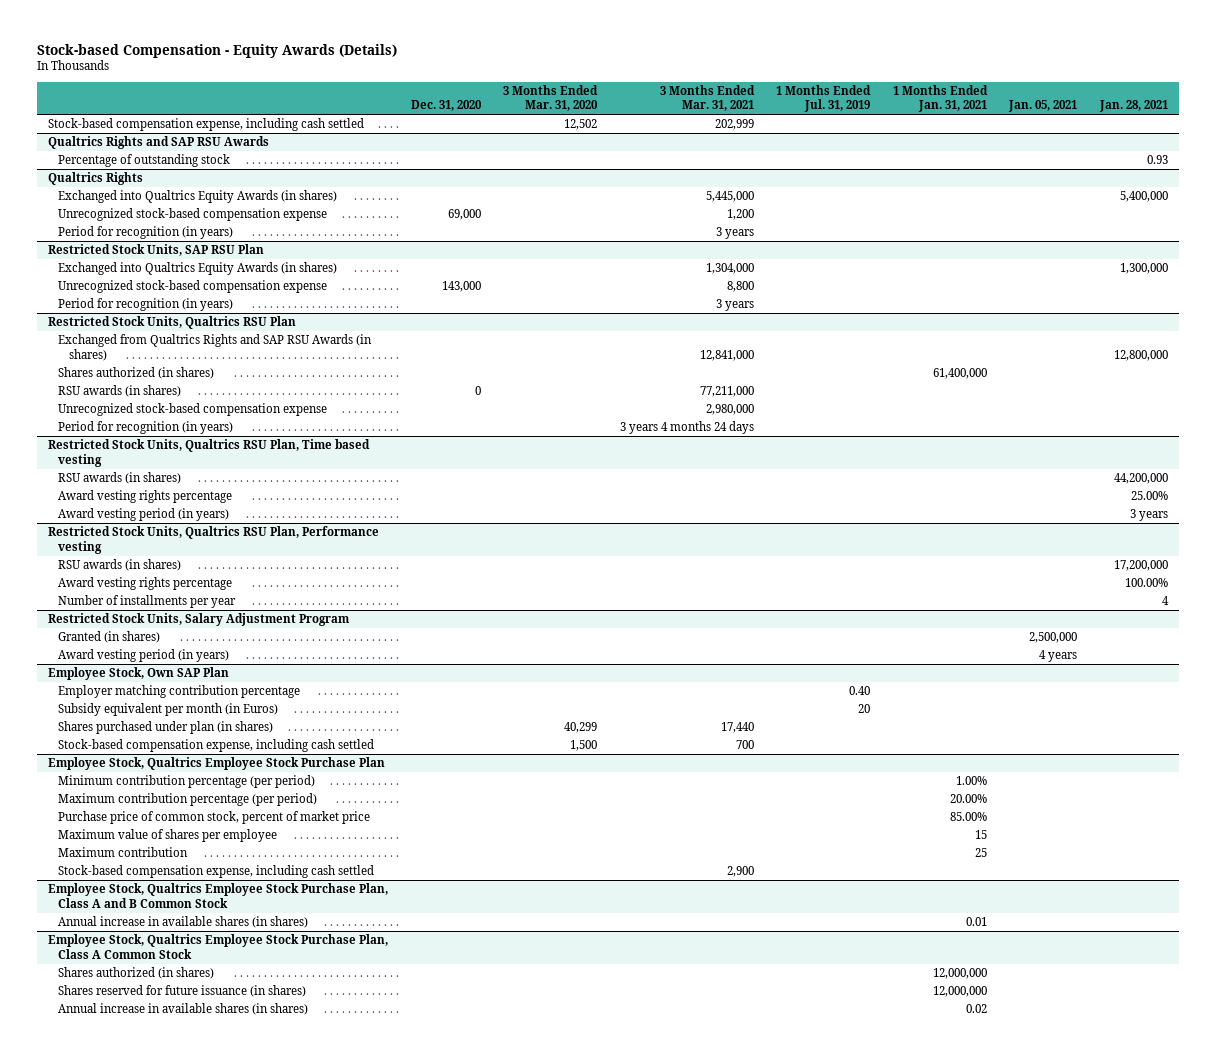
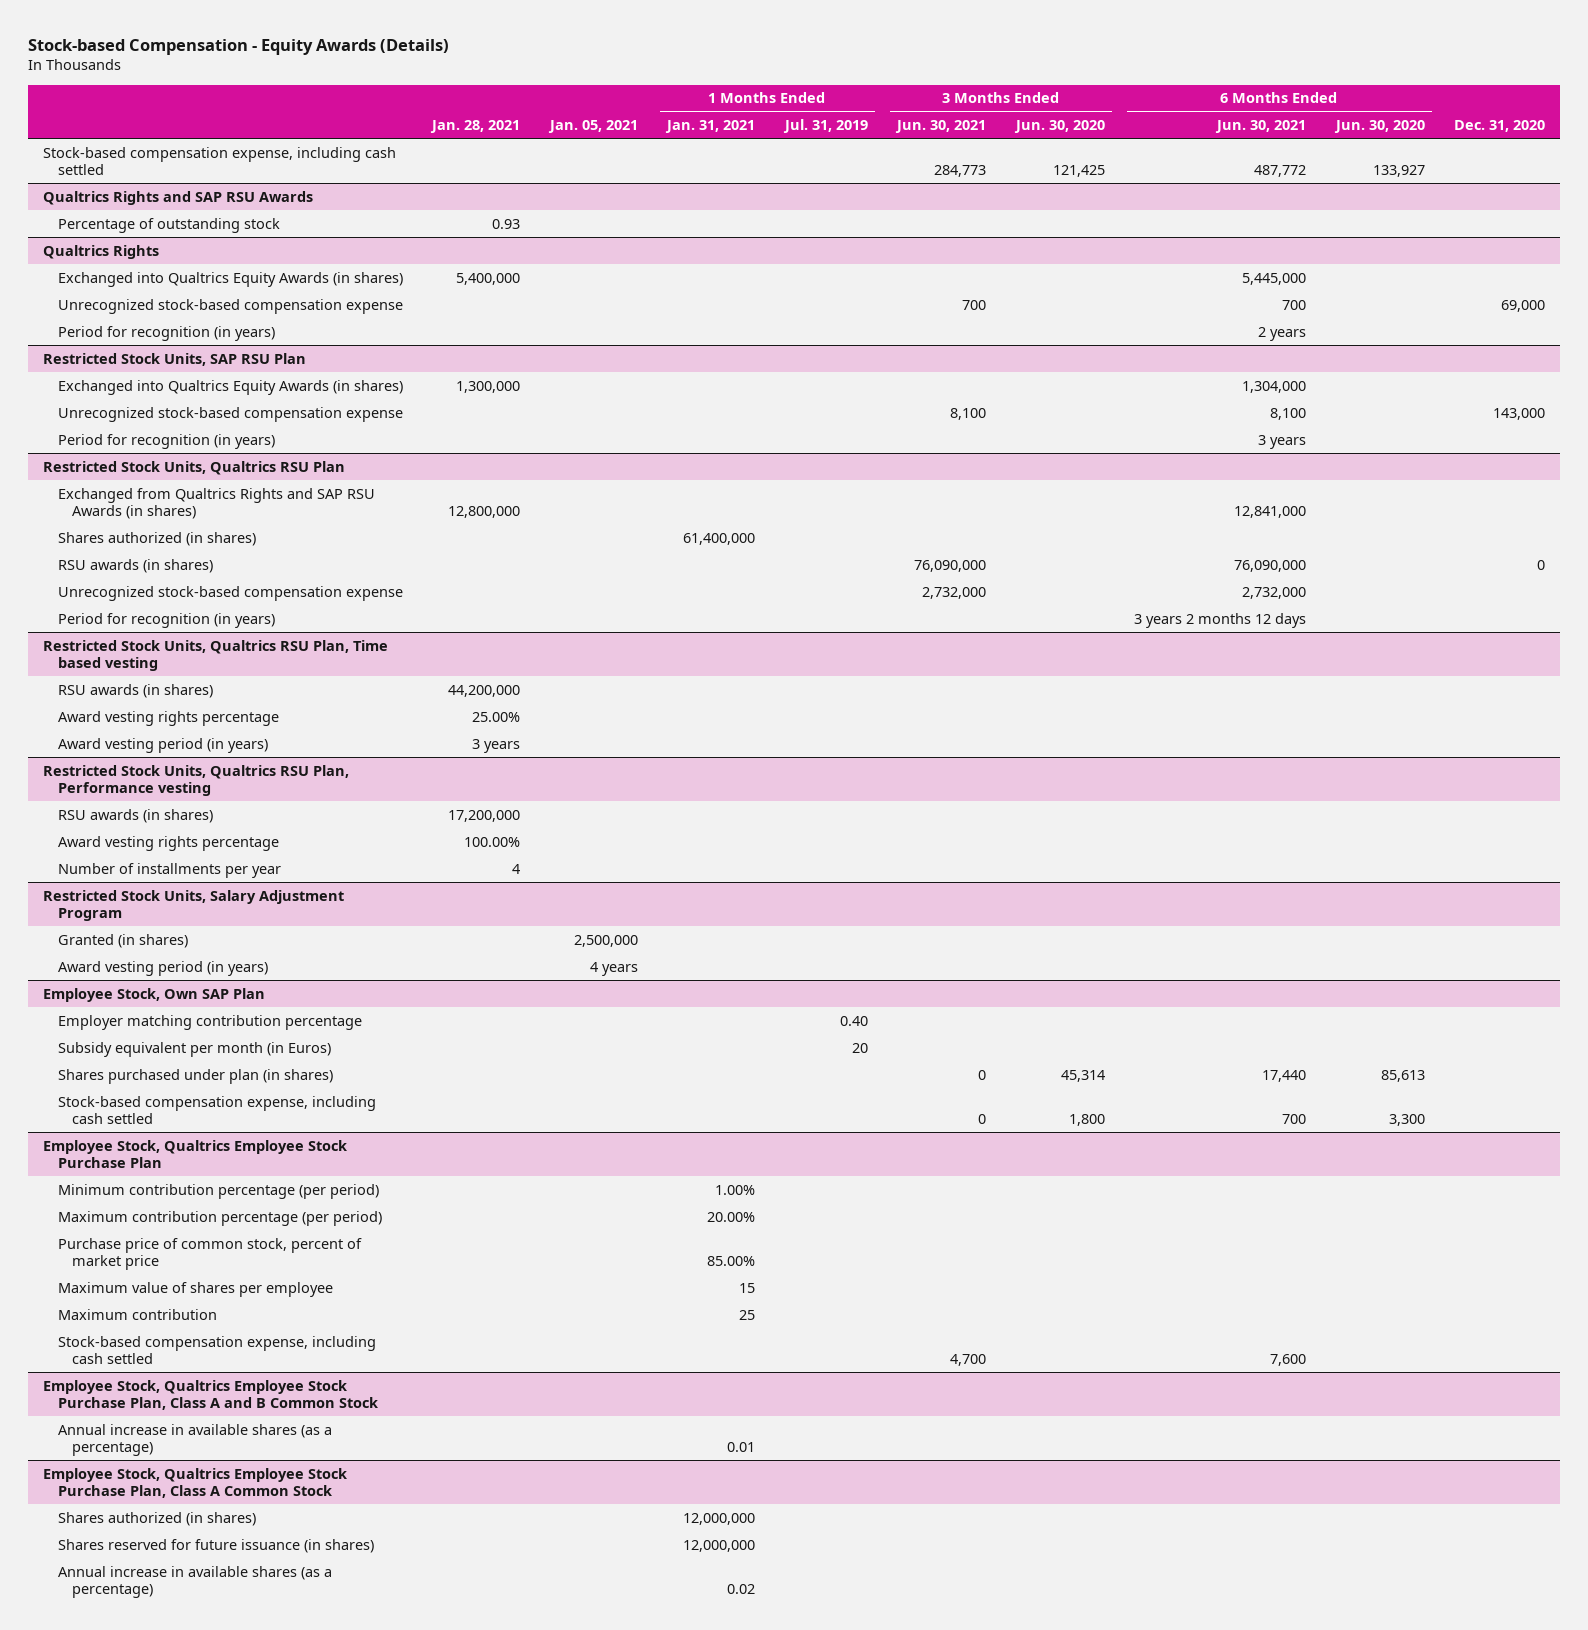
- | Dec. 31, 2020 | 3 Months Ended Mar. 31, 2020 | 3 Months Ended Mar. 31, 2021 | 1 Months Ended Jul. 31, 2019 | 1 Months Ended Jan. 31, 2021 | Jan. 05, 2021 | Jan. 28, 2021
+ | Jan. 28, 2021 | Jan. 05, 2021 | 1 Months Ended Jan. 31, 2021 | 1 Months Ended Jul. 31, 2019 | 3 Months Ended Jun. 30, 2021 | 3 Months Ended Jun. 30, 2020 | 6 Months Ended Jun. 30, 2021 | 6 Months Ended Jun. 30, 2020 | Dec. 31, 2020
@ Employee Stock, Qualtrics Employee Stock Purchase Plan, Class A and B Common Stock
- Annual increase in available shares (in shares) | | | | | 0.01 | |
+ Annual increase in available shares (as a percentage) | | | 0.01 | | | | | |
@ Employee Stock, Qualtrics Employee Stock Purchase Plan, Class A Common Stock
- Annual increase in available shares (in shares) | | | | | 0.02 | |
+ Annual increase in available shares (as a percentage) | | | 0.02 | | | | | |

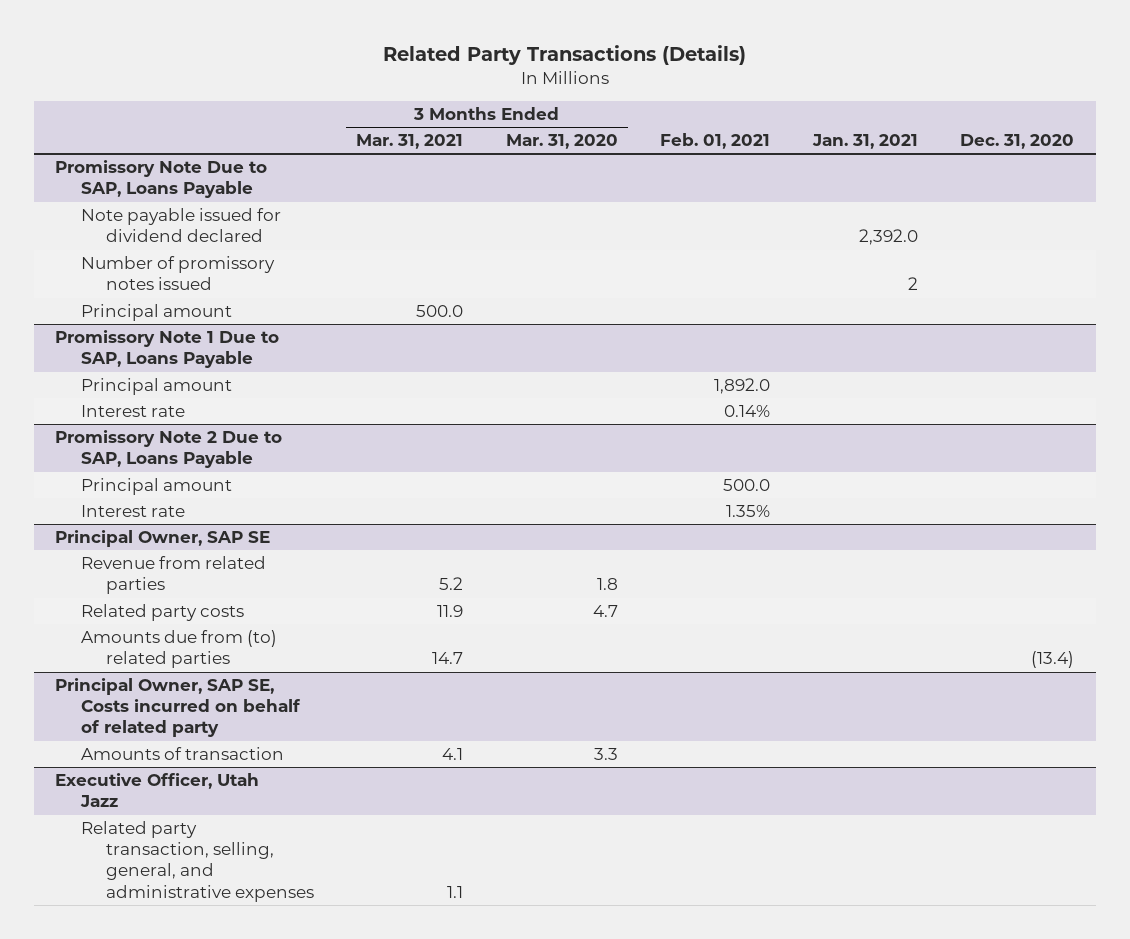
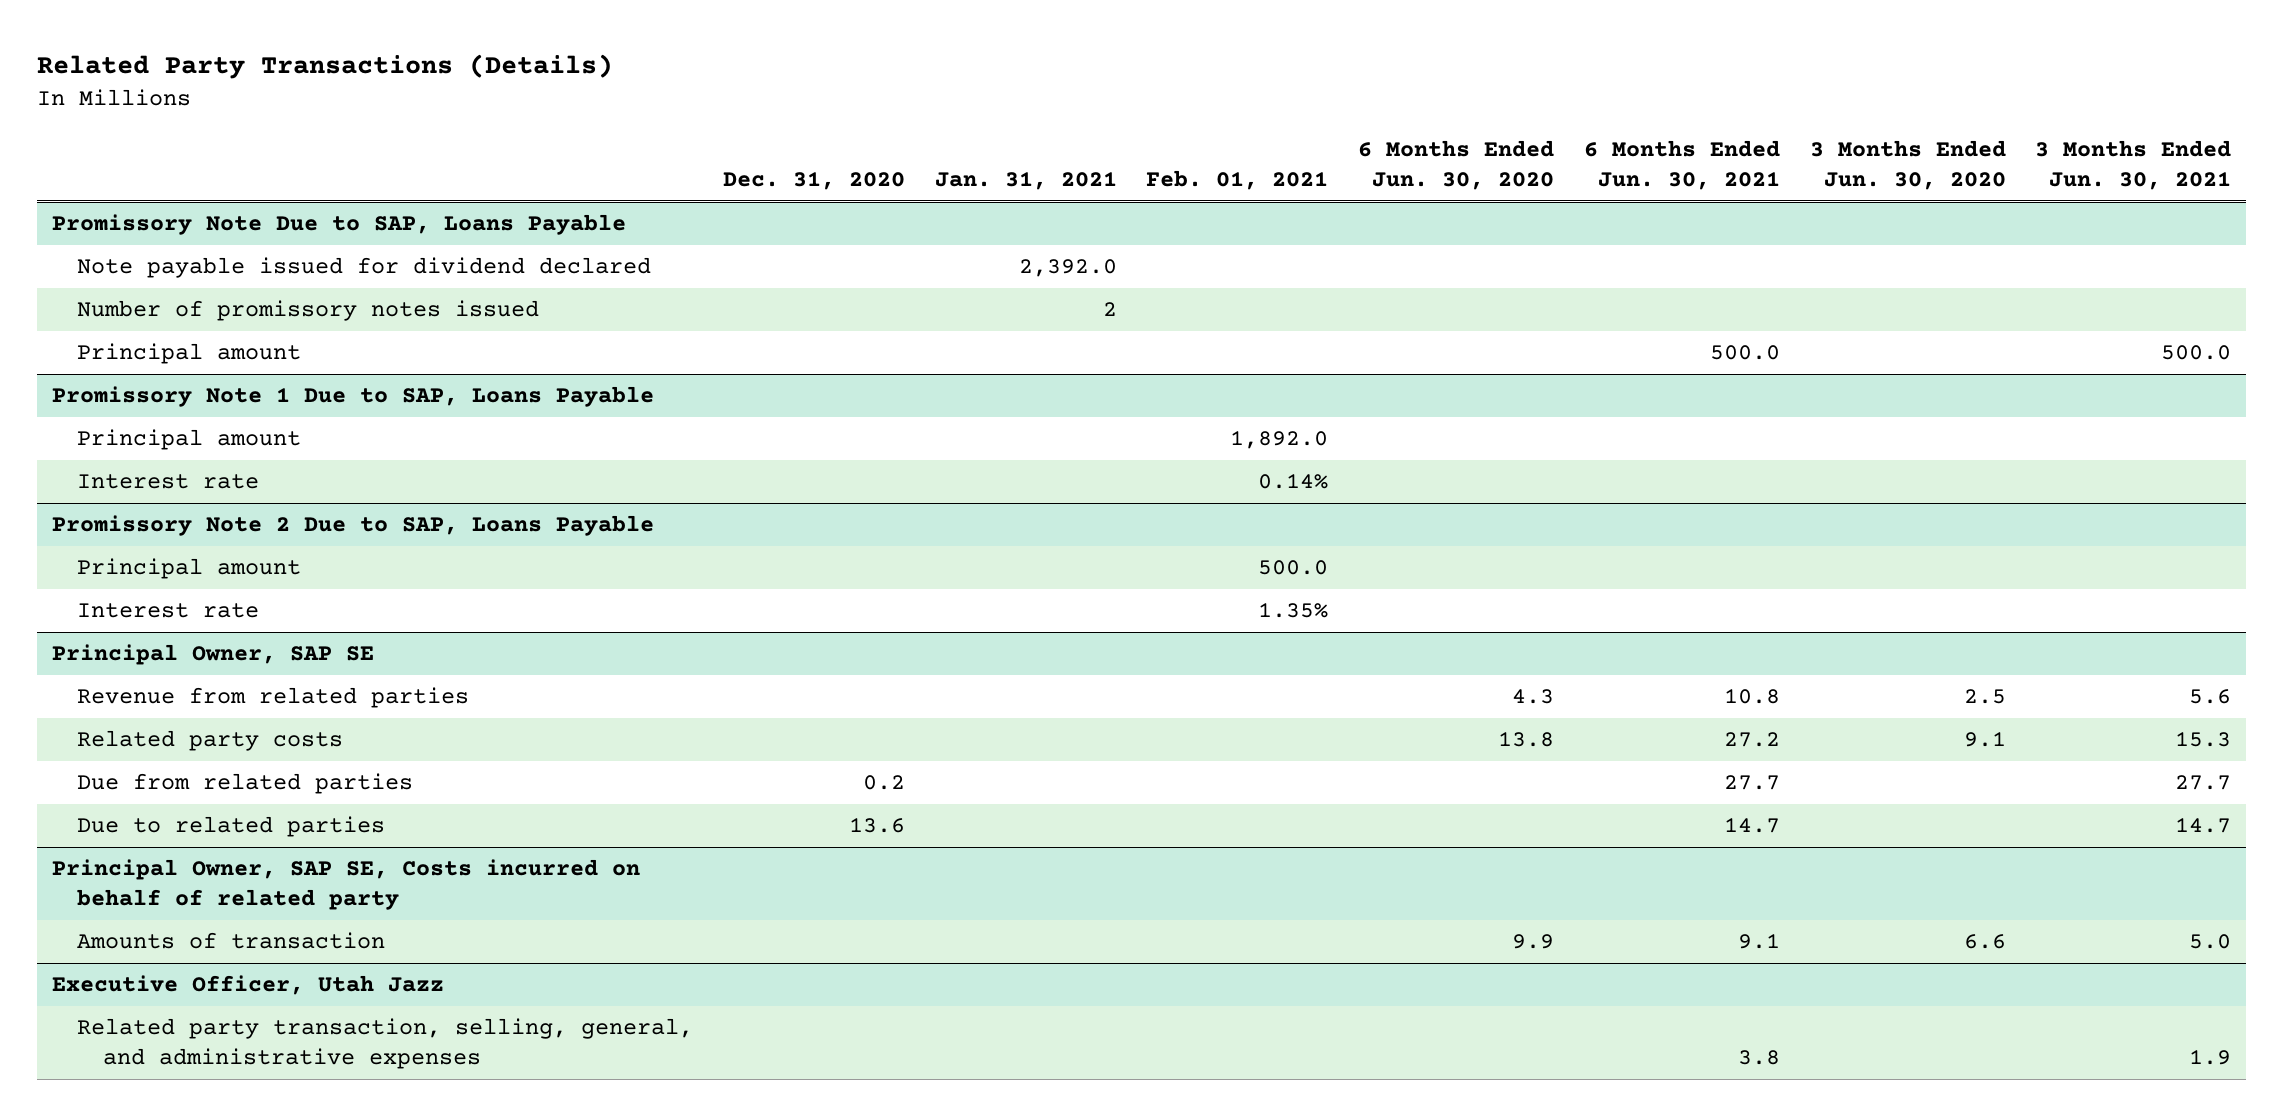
- | 3 Months Ended Mar. 31, 2021 | 3 Months Ended Mar. 31, 2020 | Feb. 01, 2021 | Jan. 31, 2021 | Dec. 31, 2020
+ | Dec. 31, 2020 | Jan. 31, 2021 | Feb. 01, 2021 | 6 Months Ended Jun. 30, 2020 | 6 Months Ended Jun. 30, 2021 | 3 Months Ended Jun. 30, 2020 | 3 Months Ended Jun. 30, 2021
@ Principal Owner, SAP SE
- Amounts due from (to) related parties | 14.7 | | | | (13.4)
+ Due from related parties | 0.2 | | | | 27.7 | | 27.7
+ Due to related parties | 13.6 | | | | 14.7 | | 14.7

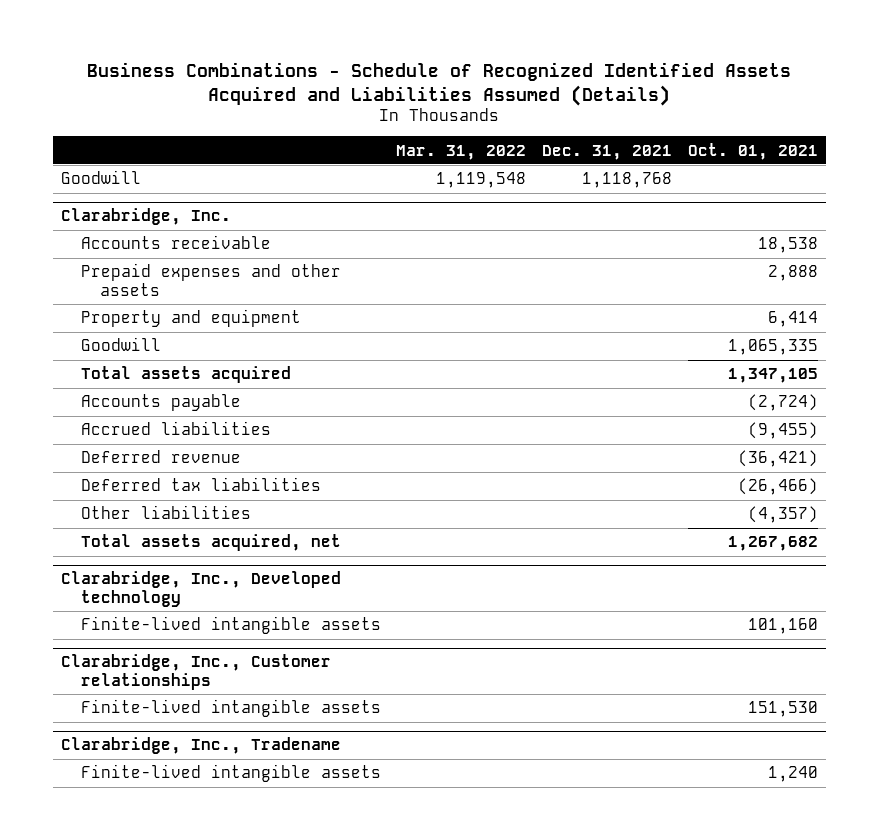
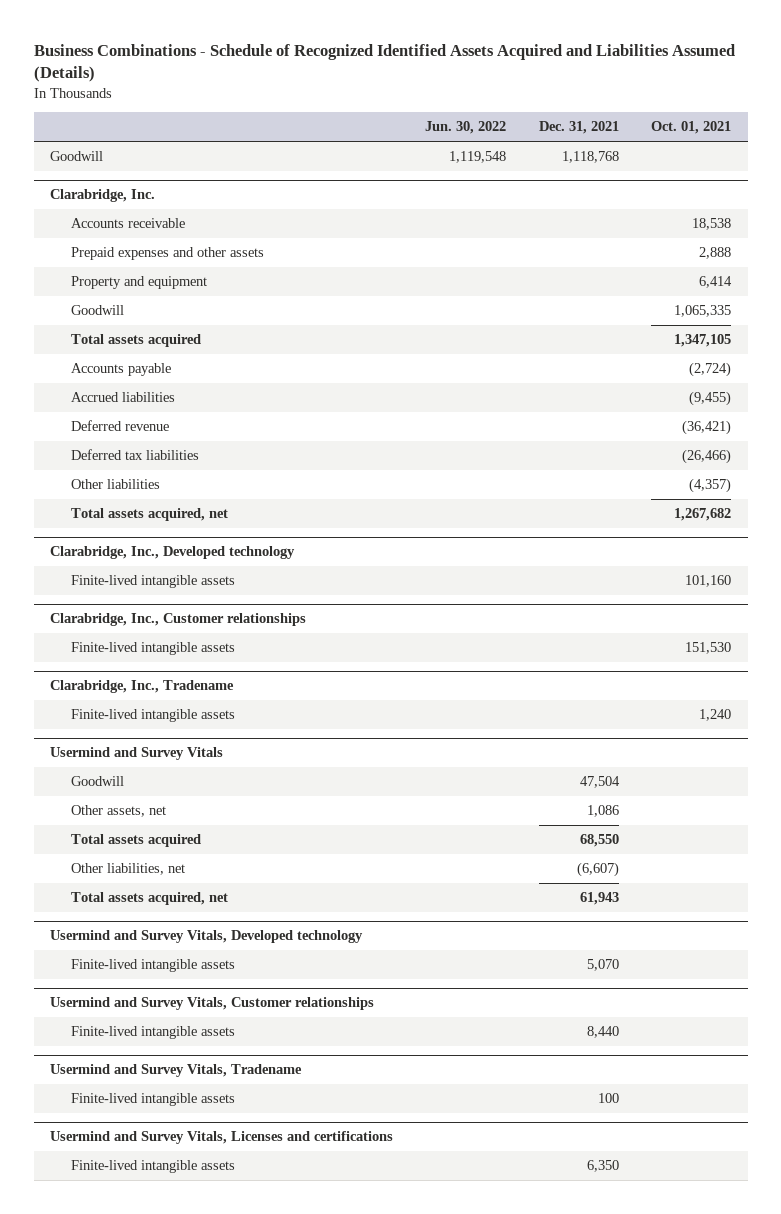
- | Mar. 31, 2022 | Dec. 31, 2021 | Oct. 01, 2021
+ | Jun. 30, 2022 | Dec. 31, 2021 | Oct. 01, 2021
+ Usermind and Survey Vitals
+ Goodwill | | 47,504 |
+ Other assets, net | | 1,086 |
+ Total assets acquired | | 68,550 |
+ Other liabilities, net | | (6,607) |
+ Total assets acquired, net | | 61,943 |
+ Usermind and Survey Vitals, Developed technology
+ Finite-lived intangible assets | | 5,070 |
+ Usermind and Survey Vitals, Customer relationships
+ Finite-lived intangible assets | | 8,440 |
+ Usermind and Survey Vitals, Tradename
+ Finite-lived intangible assets | | 100 |
+ Usermind and Survey Vitals, Licenses and certifications
+ Finite-lived intangible assets | | 6,350 |

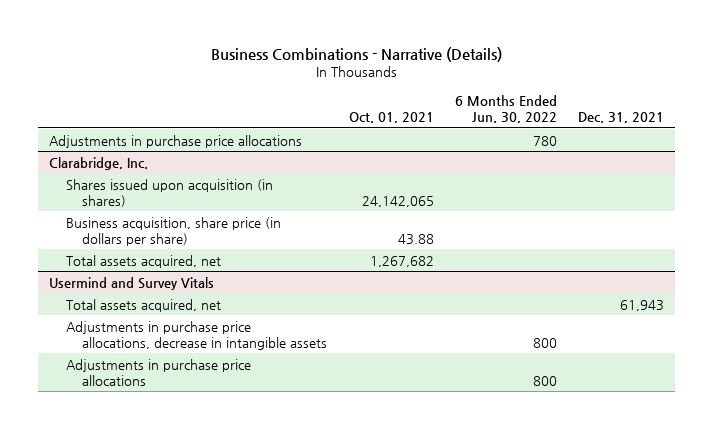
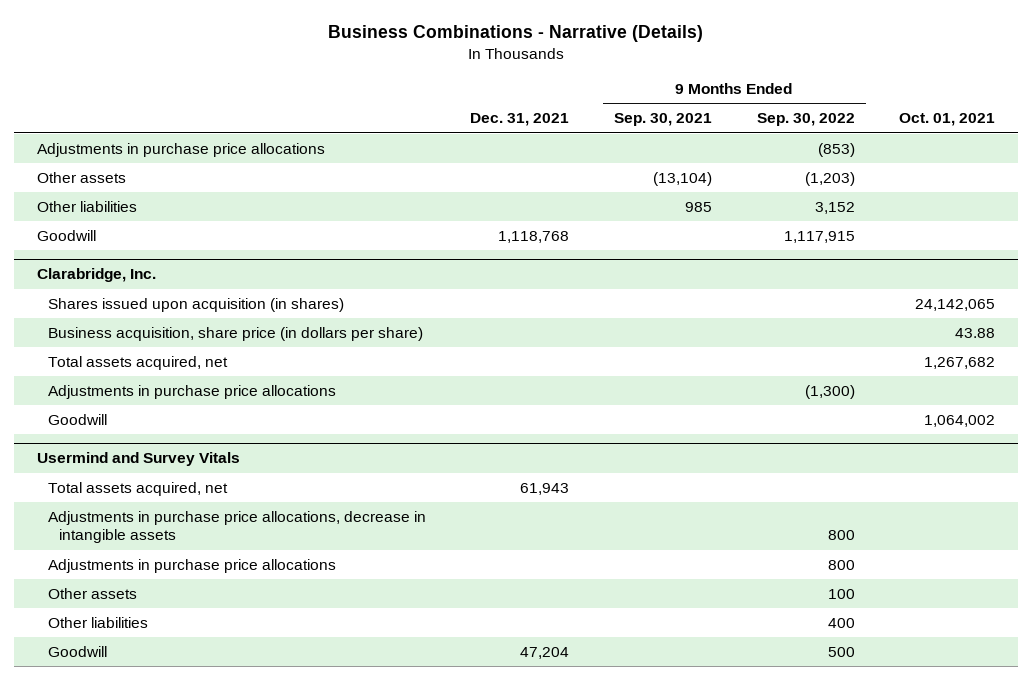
- | Oct. 01, 2021 | 6 Months Ended Jun. 30, 2022 | Dec. 31, 2021
+ | Dec. 31, 2021 | 9 Months Ended Sep. 30, 2021 | 9 Months Ended Sep. 30, 2022 | Oct. 01, 2021
+ Other assets | | (13,104) | (1,203) |
+ Other liabilities | | 985 | 3,152 |
+ Goodwill | 1,118,768 | | 1,117,915 |
@ Clarabridge, Inc.
+ Adjustments in purchase price allocations | | | (1,300) |
+ Goodwill | | | | 1,064,002
@ Usermind and Survey Vitals
+ Other assets | | | 100 |
+ Other liabilities | | | 400 |
+ Goodwill | 47,204 | | 500 |

